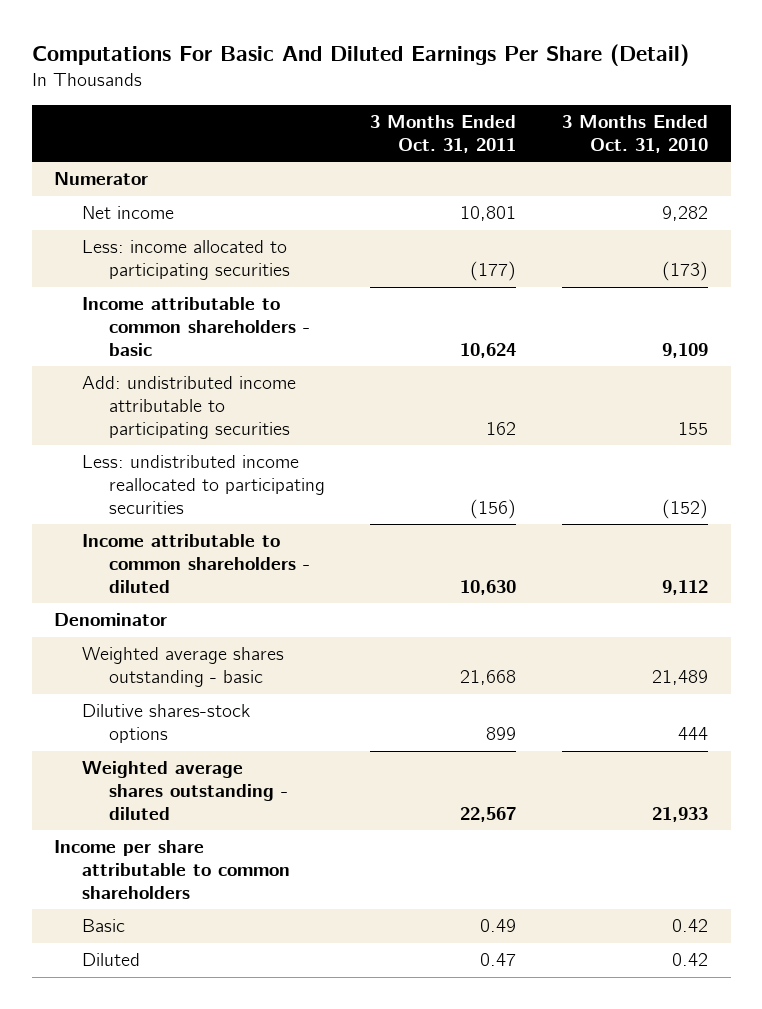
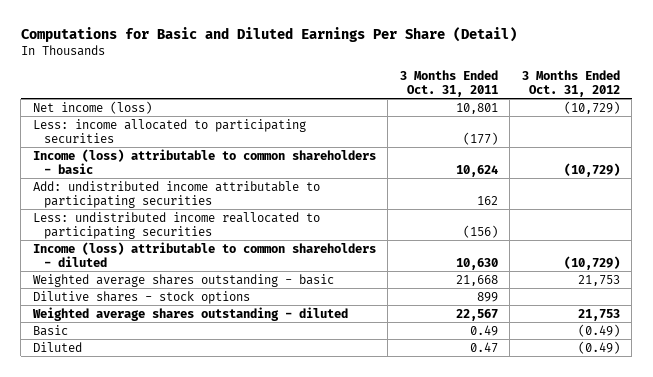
- Computations For Basic And Diluted Earnings Per Share (Detail)
+ Computations for Basic and Diluted Earnings Per Share (Detail)
- | 3 Months Ended Oct. 31, 2011 | 3 Months Ended Oct. 31, 2010
+ | 3 Months Ended Oct. 31, 2011 | 3 Months Ended Oct. 31, 2012
- Numerator
- Net income | 10,801 | 9,282
+ Net income (loss) | 10,801 | (10,729)
- Income attributable to common shareholders - basic | 10,624 | 9,109
+ Income (loss) attributable to common shareholders - basic | 10,624 | (10,729)
- Income attributable to common shareholders - diluted | 10,630 | 9,112
- Denominator
+ Income (loss) attributable to common shareholders - diluted | 10,630 | (10,729)
- Dilutive shares-stock options | 899 | 444
+ Dilutive shares - stock options | 899 |
- Income per share attributable to common shareholders

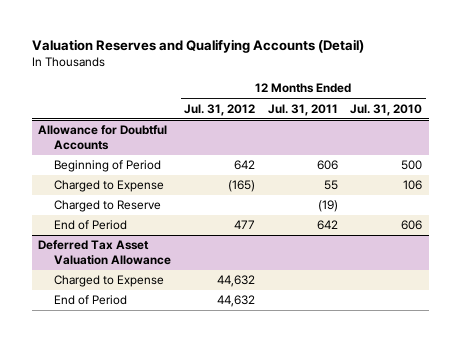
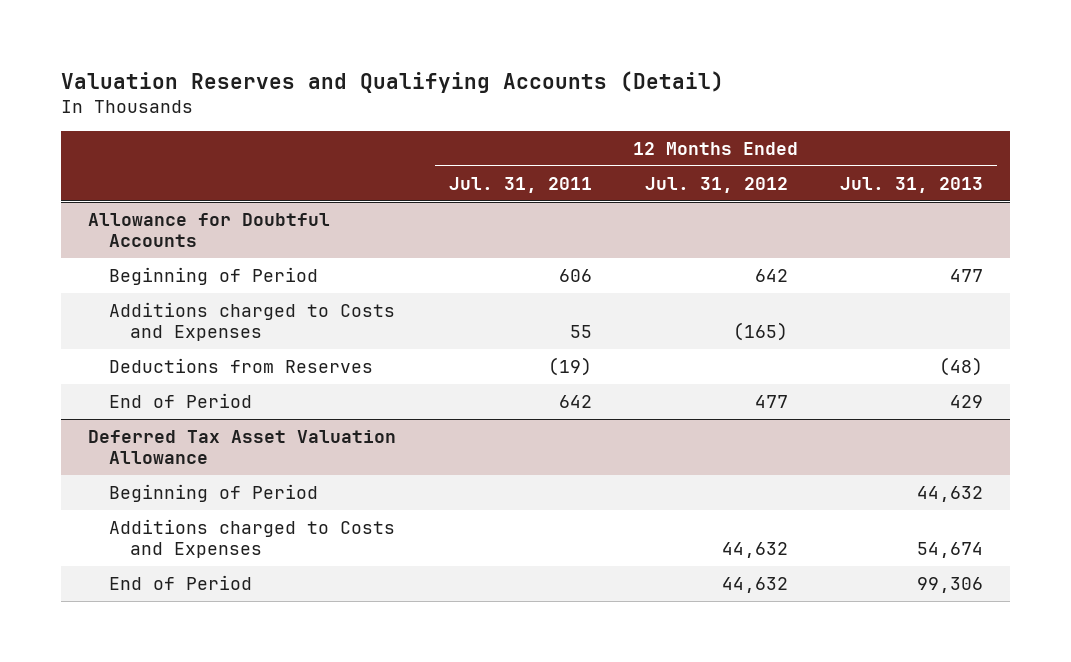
- | 12 Months Ended Jul. 31, 2012 | 12 Months Ended Jul. 31, 2011 | 12 Months Ended Jul. 31, 2010
+ | 12 Months Ended Jul. 31, 2011 | 12 Months Ended Jul. 31, 2012 | 12 Months Ended Jul. 31, 2013
@ Allowance for Doubtful Accounts
- Charged to Expense | (165) | 55 | 106
- Charged to Reserve | | (19) |
+ Additions charged to Costs and Expenses | 55 | (165) |
+ Deductions from Reserves | (19) | | (48)
@ Deferred Tax Asset Valuation Allowance
- Charged to Expense | 44,632 | |
+ Beginning of Period | | | 44,632
+ Additions charged to Costs and Expenses | | 44,632 | 54,674

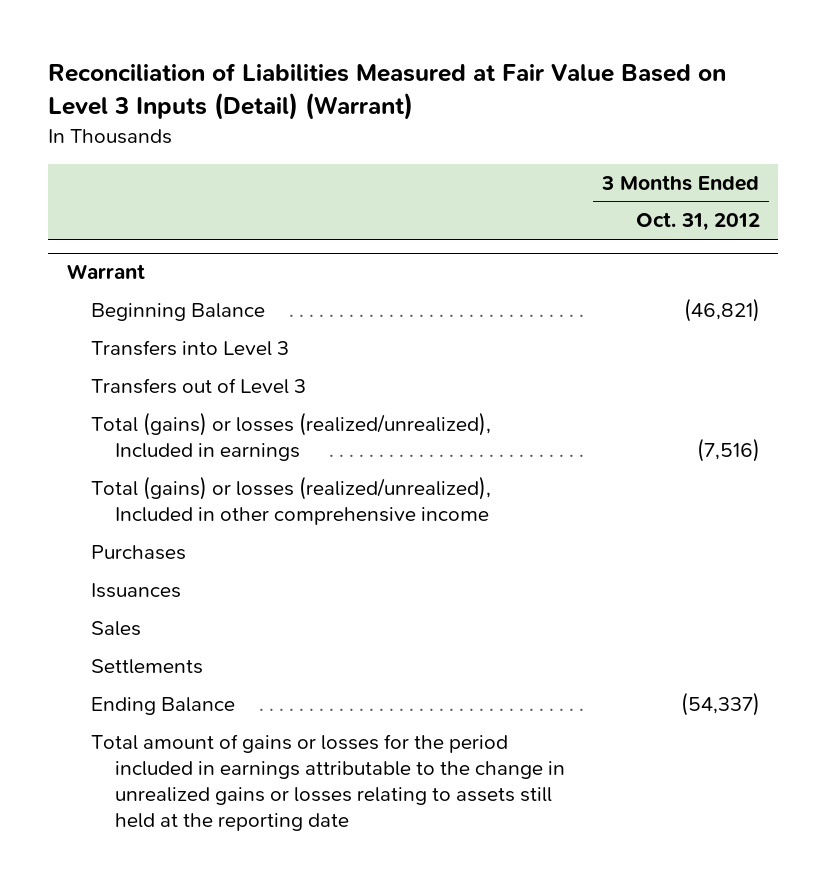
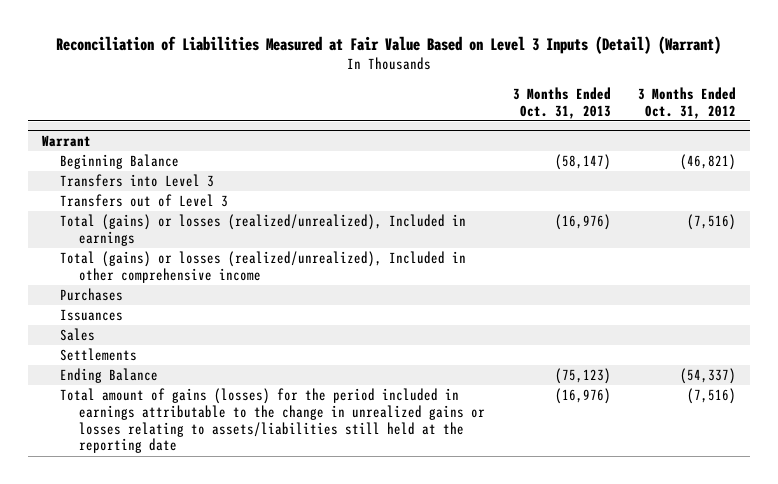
- | 3 Months Ended Oct. 31, 2012
+ | 3 Months Ended Oct. 31, 2013 | 3 Months Ended Oct. 31, 2012
@ Warrant
- Total amount of gains or losses for the period included in earnings attributable to the change in unrealized gains or losses relating to assets still held at the reporting date
+ Total amount of gains (losses) for the period included in earnings attributable to the change in unrealized gains or losses relating to assets/liabilities still held at the reporting date | (16,976) | (7,516)

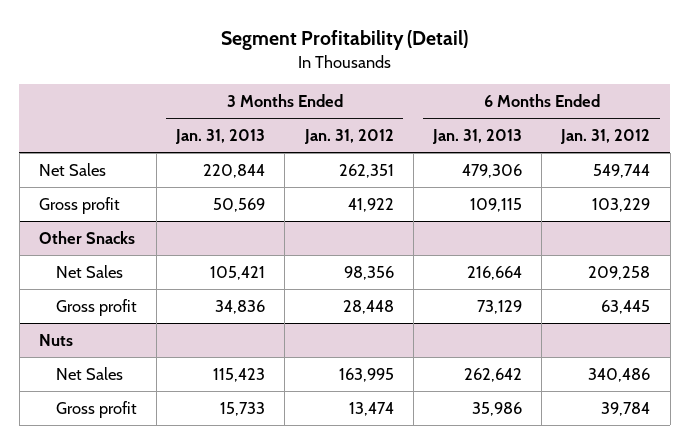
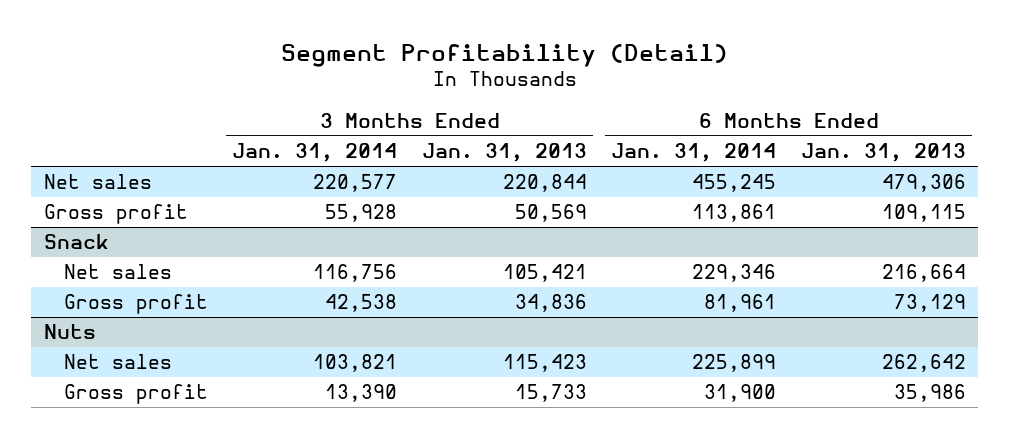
- | 3 Months Ended Jan. 31, 2013 | 3 Months Ended Jan. 31, 2012 | 6 Months Ended Jan. 31, 2013 | 6 Months Ended Jan. 31, 2012
+ | 3 Months Ended Jan. 31, 2014 | 3 Months Ended Jan. 31, 2013 | 6 Months Ended Jan. 31, 2014 | 6 Months Ended Jan. 31, 2013
- Net Sales | 220,844 | 262,351 | 479,306 | 549,744
+ Net sales | 220,577 | 220,844 | 455,245 | 479,306
- Other Snacks
- Net Sales | 105,421 | 98,356 | 216,664 | 209,258
+ Snack
+ Net sales | 116,756 | 105,421 | 229,346 | 216,664
@ Nuts
- Net Sales | 115,423 | 163,995 | 262,642 | 340,486
+ Net sales | 103,821 | 115,423 | 225,899 | 262,642

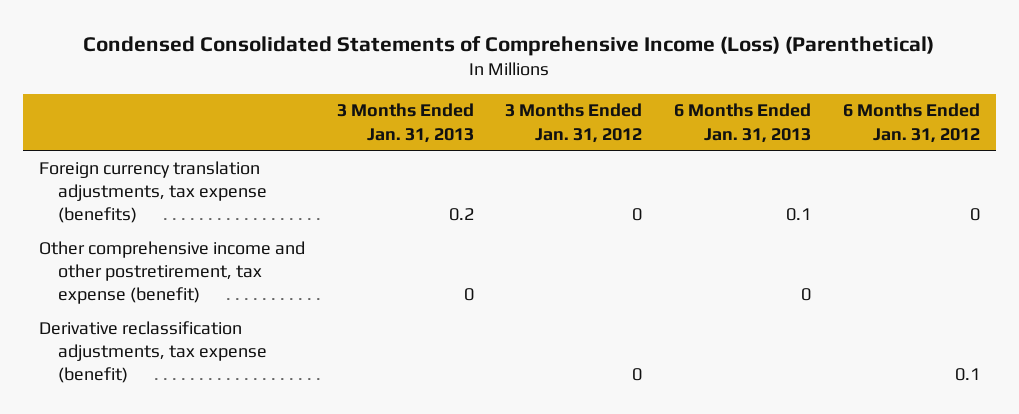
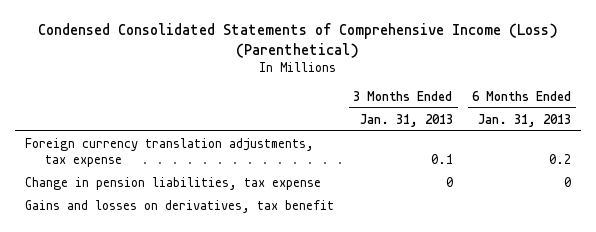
- | 3 Months Ended Jan. 31, 2013 | 3 Months Ended Jan. 31, 2012 | 6 Months Ended Jan. 31, 2013 | 6 Months Ended Jan. 31, 2012
+ | 3 Months Ended Jan. 31, 2013 | 6 Months Ended Jan. 31, 2013
- Foreign currency translation adjustments, tax expense (benefits) | 0.2 | 0 | 0.1 | 0
- Other comprehensive income and other postretirement, tax expense (benefit) | 0 | | 0 |
- Derivative reclassification adjustments, tax expense (benefit) | | 0 | | 0.1
+ Foreign currency translation adjustments, tax expense | 0.1 | 0.2
+ Change in pension liabilities, tax expense | 0 | 0
+ Gains and losses on derivatives, tax benefit

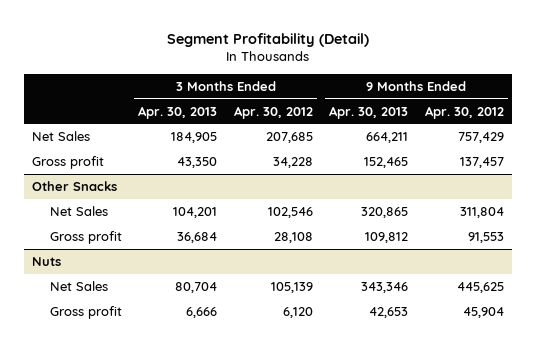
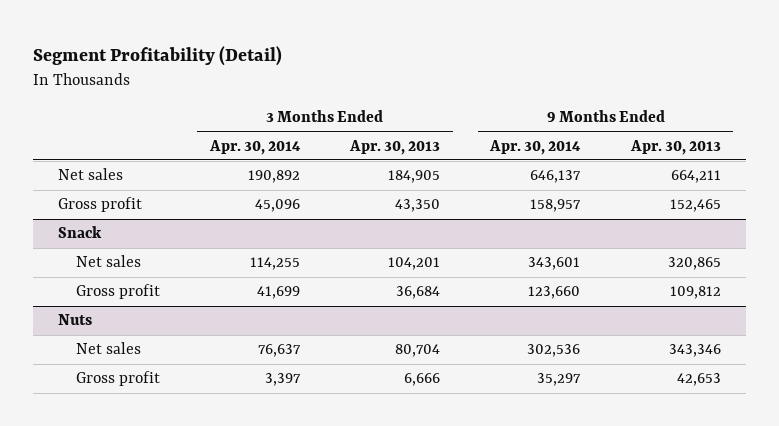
- | 3 Months Ended Apr. 30, 2013 | 3 Months Ended Apr. 30, 2012 | 9 Months Ended Apr. 30, 2013 | 9 Months Ended Apr. 30, 2012
+ | 3 Months Ended Apr. 30, 2014 | 3 Months Ended Apr. 30, 2013 | 9 Months Ended Apr. 30, 2014 | 9 Months Ended Apr. 30, 2013
- Net Sales | 184,905 | 207,685 | 664,211 | 757,429
+ Net sales | 190,892 | 184,905 | 646,137 | 664,211
- Other Snacks
- Net Sales | 104,201 | 102,546 | 320,865 | 311,804
+ Snack
+ Net sales | 114,255 | 104,201 | 343,601 | 320,865
@ Nuts
- Net Sales | 80,704 | 105,139 | 343,346 | 445,625
+ Net sales | 76,637 | 80,704 | 302,536 | 343,346

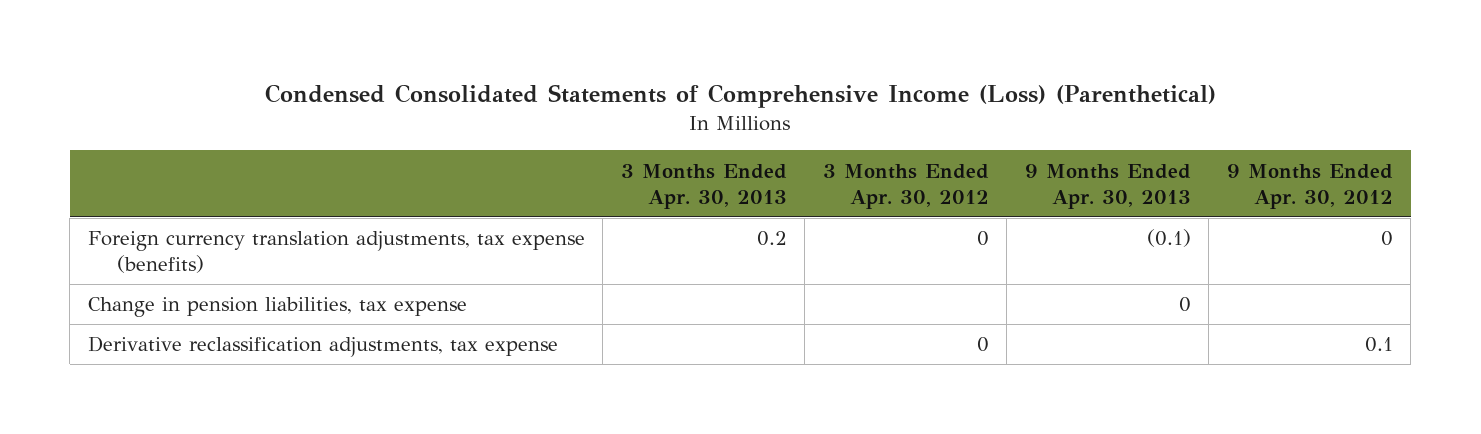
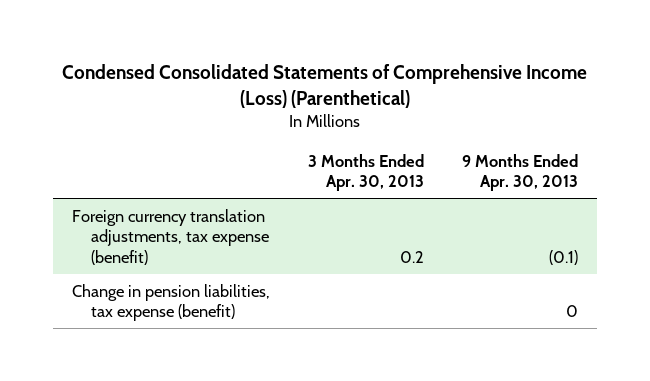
- | 3 Months Ended Apr. 30, 2013 | 3 Months Ended Apr. 30, 2012 | 9 Months Ended Apr. 30, 2013 | 9 Months Ended Apr. 30, 2012
+ | 3 Months Ended Apr. 30, 2013 | 9 Months Ended Apr. 30, 2013
- Foreign currency translation adjustments, tax expense (benefits) | 0.2 | 0 | (0.1) | 0
- Change in pension liabilities, tax expense | | | 0 |
- Derivative reclassification adjustments, tax expense | | 0 | | 0.1
+ Foreign currency translation adjustments, tax expense (benefit) | 0.2 | (0.1)
+ Change in pension liabilities, tax expense (benefit) | | 0

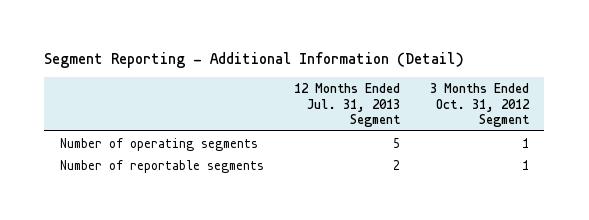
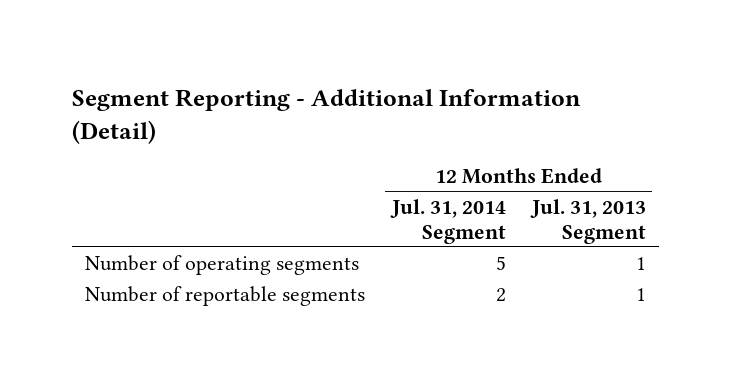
- | 12 Months Ended Jul. 31, 2013 Segment | 3 Months Ended Oct. 31, 2012 Segment
+ | 12 Months Ended Jul. 31, 2014 Segment | 12 Months Ended Jul. 31, 2013 Segment
- Number of operating segments | 5 | 1
- Number of reportable segments | 2 | 1
+ Number of operating segments | 5 | 1
+ Number of reportable segments | 2 | 1

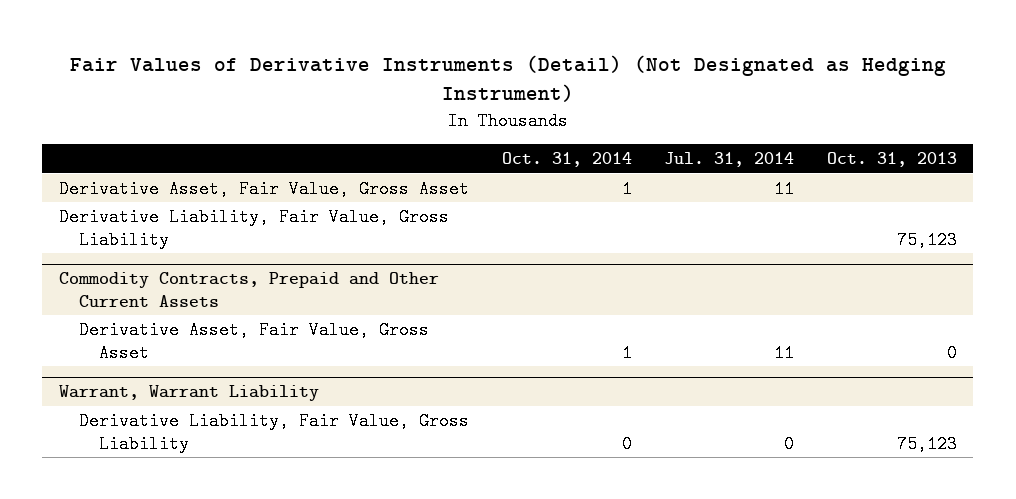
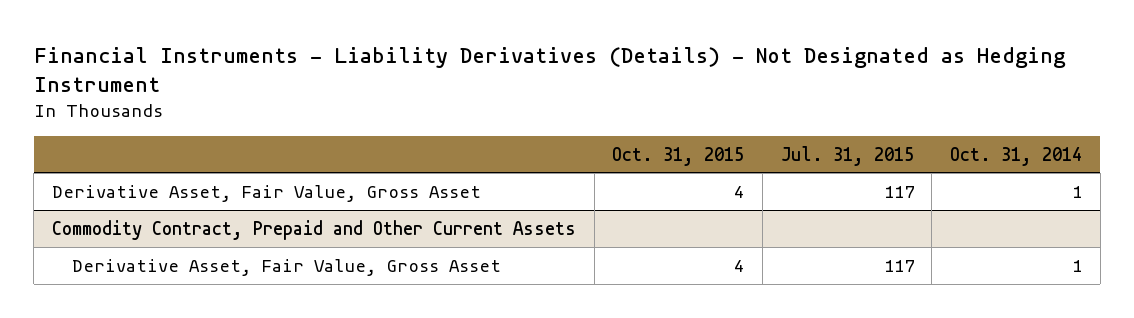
- Fair Values of Derivative Instruments (Detail) (Not Designated as Hedging Instrument)
+ Financial Instruments - Liability Derivatives (Details) - Not Designated as Hedging Instrument
- | Oct. 31, 2014 | Jul. 31, 2014 | Oct. 31, 2013
+ | Oct. 31, 2015 | Jul. 31, 2015 | Oct. 31, 2014
- Derivative Liability, Fair Value, Gross Liability | | | 75,123
- Commodity Contracts, Prepaid and Other Current Assets
+ Commodity Contract, Prepaid and Other Current Assets
- Warrant, Warrant Liability
- Derivative Liability, Fair Value, Gross Liability | 0 | 0 | 75,123

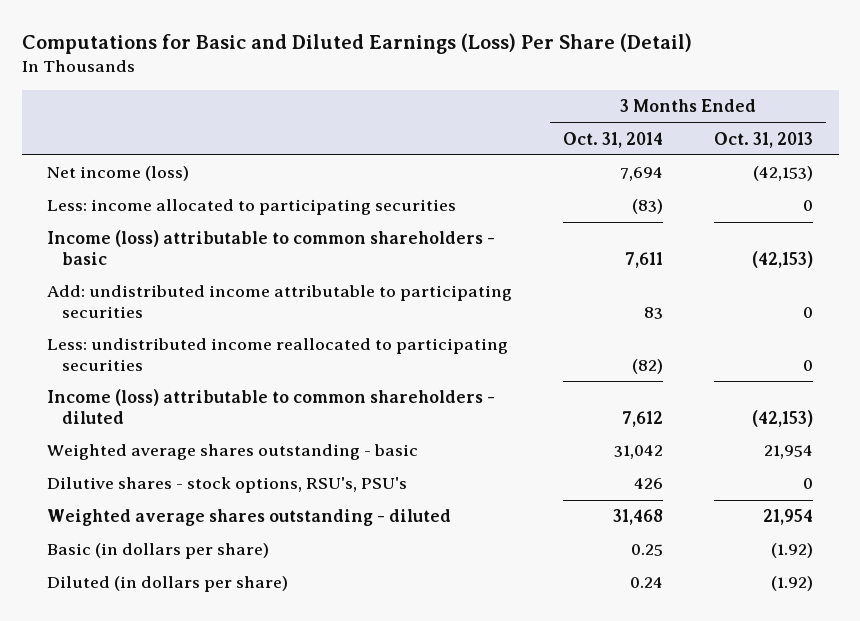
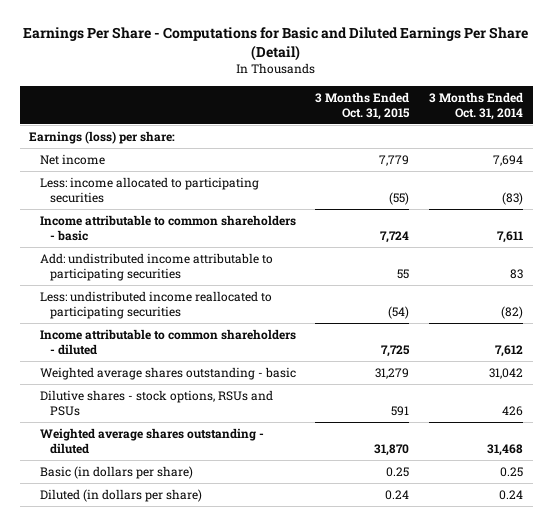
- Computations for Basic and Diluted Earnings (Loss) Per Share (Detail)
+ Earnings Per Share - Computations for Basic and Diluted Earnings Per Share (Detail)
- | 3 Months Ended Oct. 31, 2014 | 3 Months Ended Oct. 31, 2013
+ | 3 Months Ended Oct. 31, 2015 | 3 Months Ended Oct. 31, 2014
- Net income (loss) | 7,694 | (42,153)
+ Earnings (loss) per share:
+ Net income | 7,779 | 7,694
- Income (loss) attributable to common shareholders - basic | 7,611 | (42,153)
+ Income attributable to common shareholders - basic | 7,724 | 7,611
- Income (loss) attributable to common shareholders - diluted | 7,612 | (42,153)
+ Income attributable to common shareholders - diluted | 7,725 | 7,612
- Dilutive shares - stock options, RSU's, PSU's | 426 | 0
+ Dilutive shares - stock options, RSUs and PSUs | 591 | 426

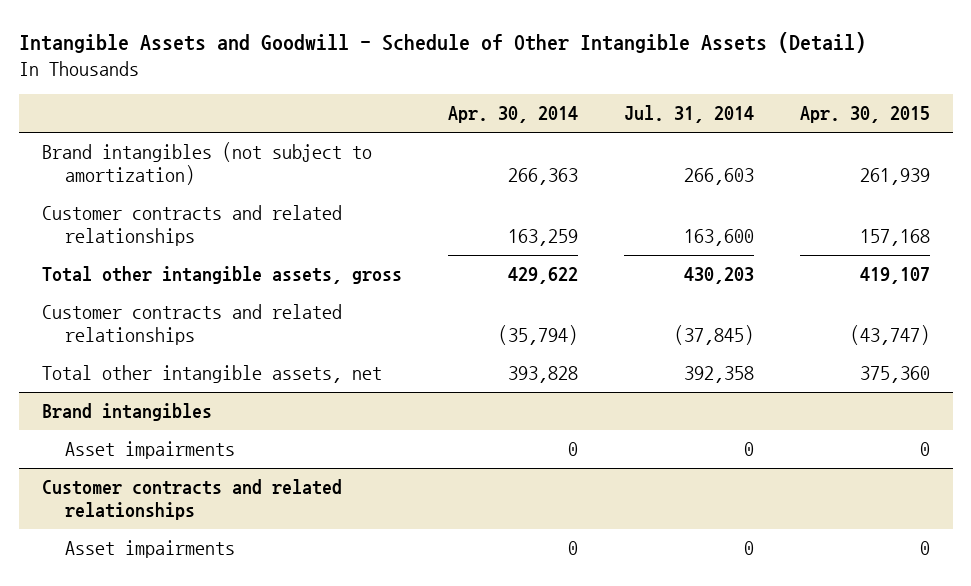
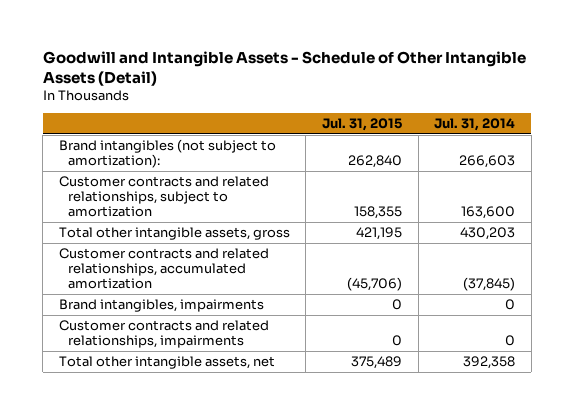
- Intangible Assets and Goodwill - Schedule of Other Intangible Assets (Detail)
+ Goodwill and Intangible Assets - Schedule of Other Intangible Assets (Detail)
- | Apr. 30, 2014 | Jul. 31, 2014 | Apr. 30, 2015
+ | Jul. 31, 2015 | Jul. 31, 2014
- Brand intangibles (not subject to amortization) | 266,363 | 266,603 | 261,939
- Customer contracts and related relationships | 163,259 | 163,600 | 157,168
+ Brand intangibles (not subject to amortization): | 262,840 | 266,603
+ Customer contracts and related relationships, subject to amortization | 158,355 | 163,600
- Customer contracts and related relationships | (35,794) | (37,845) | (43,747)
+ Customer contracts and related relationships, accumulated amortization | (45,706) | (37,845)
+ Brand intangibles, impairments | 0 | 0
+ Customer contracts and related relationships, impairments | 0 | 0
- Brand intangibles
- Asset impairments | 0 | 0 | 0
- Customer contracts and related relationships
- Asset impairments | 0 | 0 | 0

